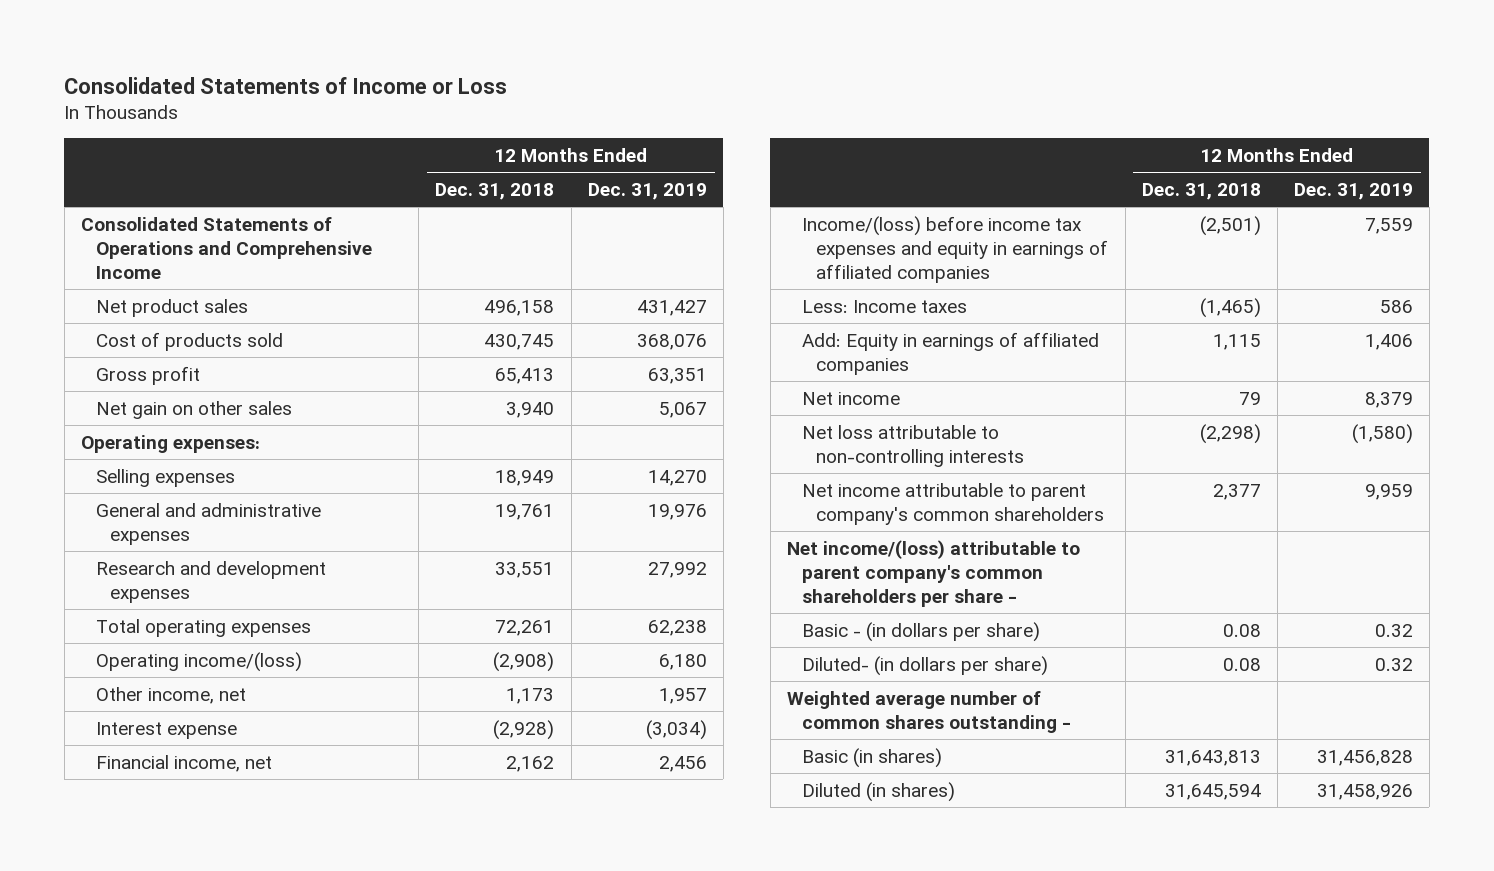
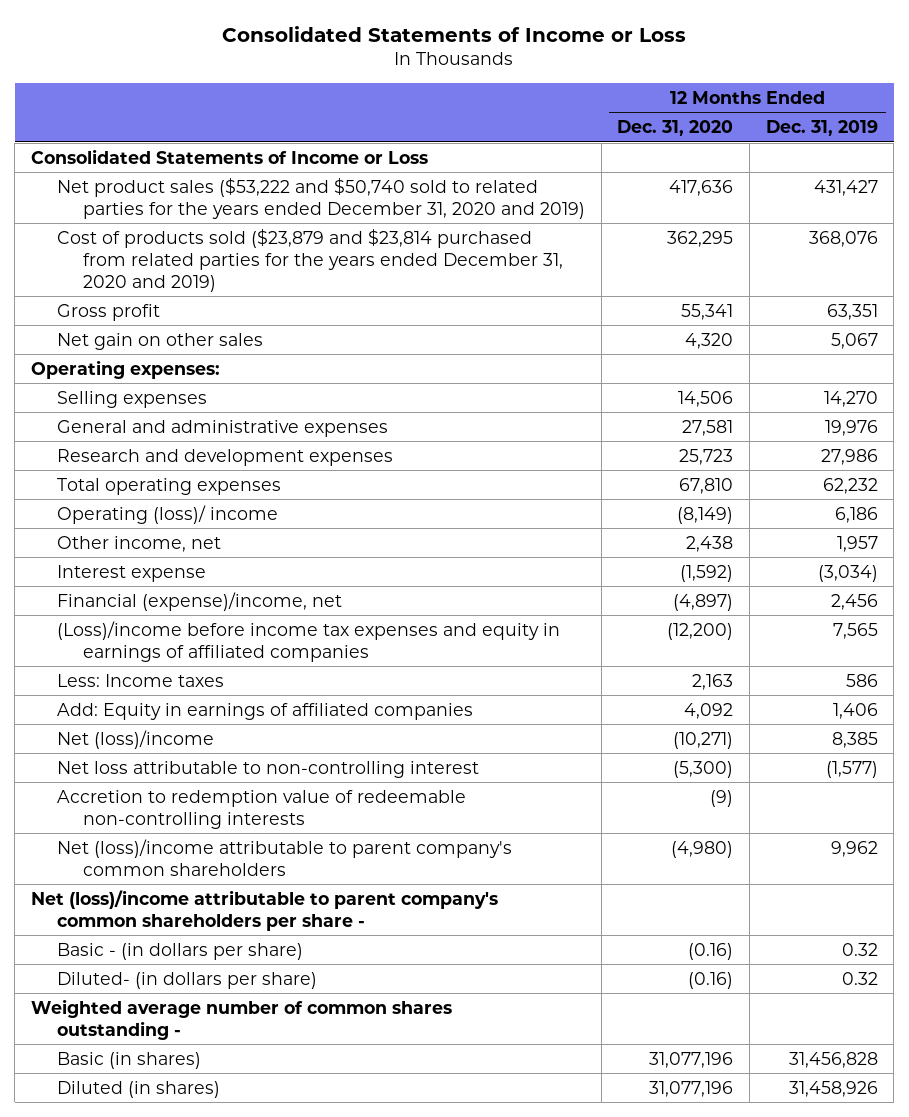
- | 12 Months Ended Dec. 31, 2018 | 12 Months Ended Dec. 31, 2019
+ | 12 Months Ended Dec. 31, 2020 | 12 Months Ended Dec. 31, 2019
- Consolidated Statements of Operations and Comprehensive Income
- Net product sales | 496,158 | 431,427
- Cost of products sold | 430,745 | 368,076
+ Consolidated Statements of Income or Loss
+ Net product sales ($53,222 and $50,740 sold to related parties for the years ended December 31, 2020 and 2019) | 417,636 | 431,427
+ Cost of products sold ($23,879 and $23,814 purchased from related parties for the years ended December 31, 2020 and 2019) | 362,295 | 368,076
- Research and development expenses | 33,551 | 27,992
- Total operating expenses | 72,261 | 62,238
- Operating income/(loss) | (2,908) | 6,180
+ Research and development expenses | 25,723 | 27,986
+ Total operating expenses | 67,810 | 62,232
+ Operating (loss)/ income | (8,149) | 6,186
- Financial income, net | 2,162 | 2,456
- Income/(loss) before income tax expenses and equity in earnings of affiliated companies | (2,501) | 7,559
+ Financial (expense)/income, net | (4,897) | 2,456
+ (Loss)/income before income tax expenses and equity in earnings of affiliated companies | (12,200) | 7,565
- Net income | 79 | 8,379
- Net loss attributable to non-controlling interests | (2,298) | (1,580)
- Net income attributable to parent company's common shareholders | 2,377 | 9,959
- Net income/(loss) attributable to parent company's common shareholders per share -
+ Net (loss)/income | (10,271) | 8,385
+ Net loss attributable to non-controlling interest | (5,300) | (1,577)
+ Accretion to redemption value of redeemable non-controlling interests | (9) |
+ Net (loss)/income attributable to parent company's common shareholders | (4,980) | 9,962
+ Net (loss)/income attributable to parent company's common shareholders per share -

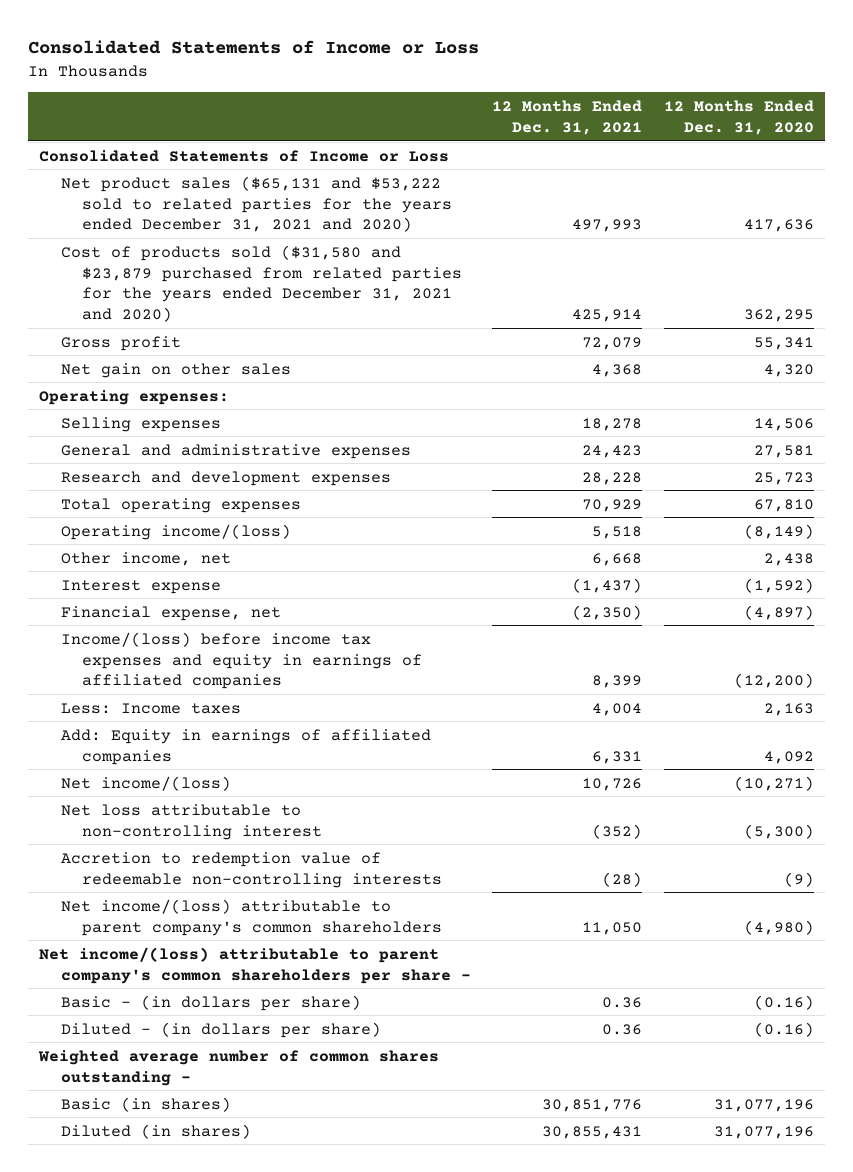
- | 12 Months Ended Dec. 31, 2020 | 12 Months Ended Dec. 31, 2019
+ | 12 Months Ended Dec. 31, 2021 | 12 Months Ended Dec. 31, 2020
- Net product sales ($53,222 and $50,740 sold to related parties for the years ended December 31, 2020 and 2019) | 417,636 | 431,427
- Cost of products sold ($23,879 and $23,814 purchased from related parties for the years ended December 31, 2020 and 2019) | 362,295 | 368,076
+ Net product sales ($65,131 and $53,222 sold to related parties for the years ended December 31, 2021 and 2020) | 497,993 | 417,636
+ Cost of products sold ($31,580 and $23,879 purchased from related parties for the years ended December 31, 2021 and 2020) | 425,914 | 362,295
- Operating (loss)/ income | (8,149) | 6,186
+ Operating income/(loss) | 5,518 | (8,149)
- Financial (expense)/income, net | (4,897) | 2,456
- (Loss)/income before income tax expenses and equity in earnings of affiliated companies | (12,200) | 7,565
+ Financial expense, net | (2,350) | (4,897)
+ Income/(loss) before income tax expenses and equity in earnings of affiliated companies | 8,399 | (12,200)
- Net (loss)/income | (10,271) | 8,385
+ Net income/(loss) | 10,726 | (10,271)
- Net (loss)/income attributable to parent company's common shareholders | (4,980) | 9,962
- Net (loss)/income attributable to parent company's common shareholders per share -
+ Net income/(loss) attributable to parent company's common shareholders | 11,050 | (4,980)
+ Net income/(loss) attributable to parent company's common shareholders per share -
- Diluted- (in dollars per share) | (0.16) | 0.32
+ Diluted - (in dollars per share) | 0.36 | (0.16)

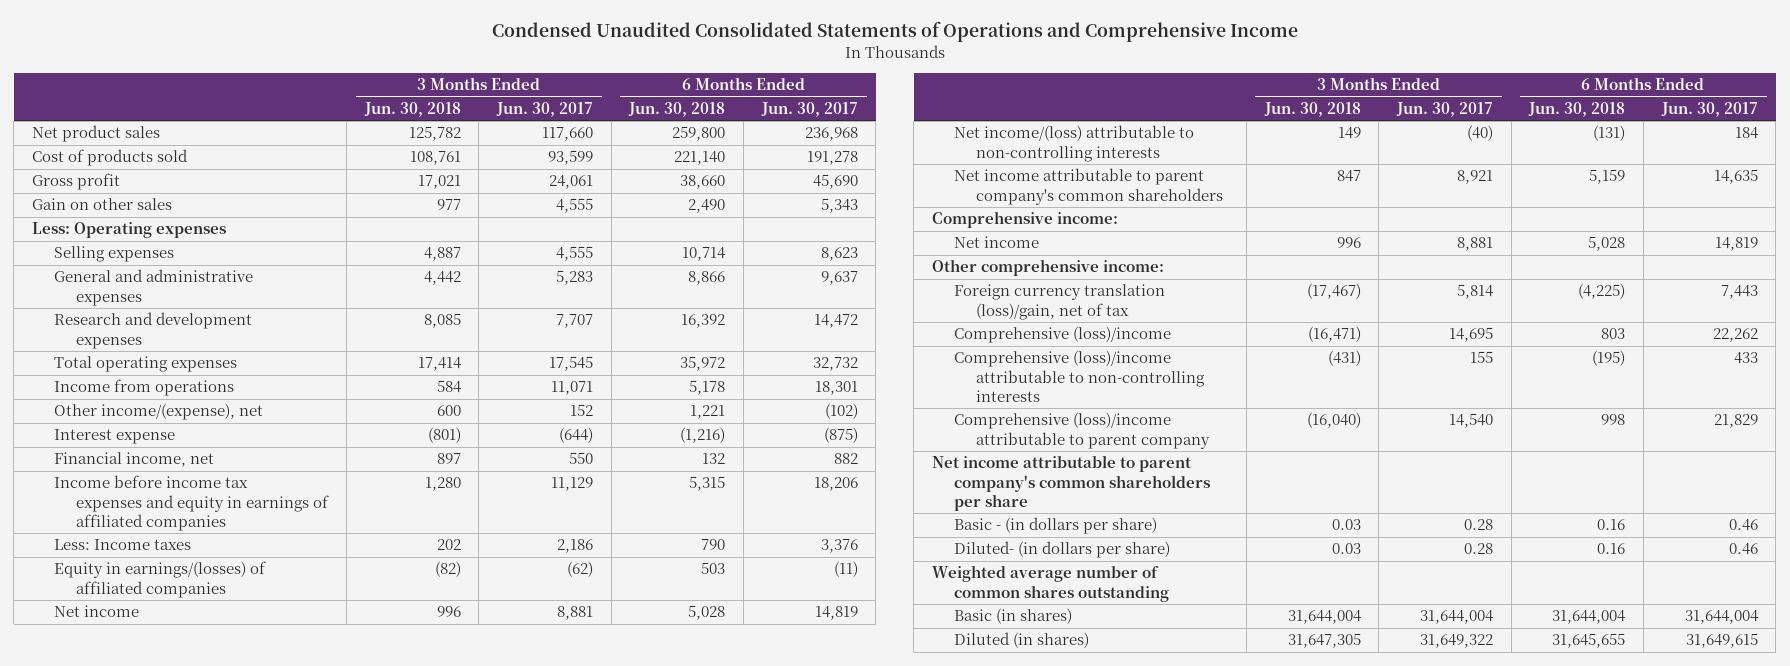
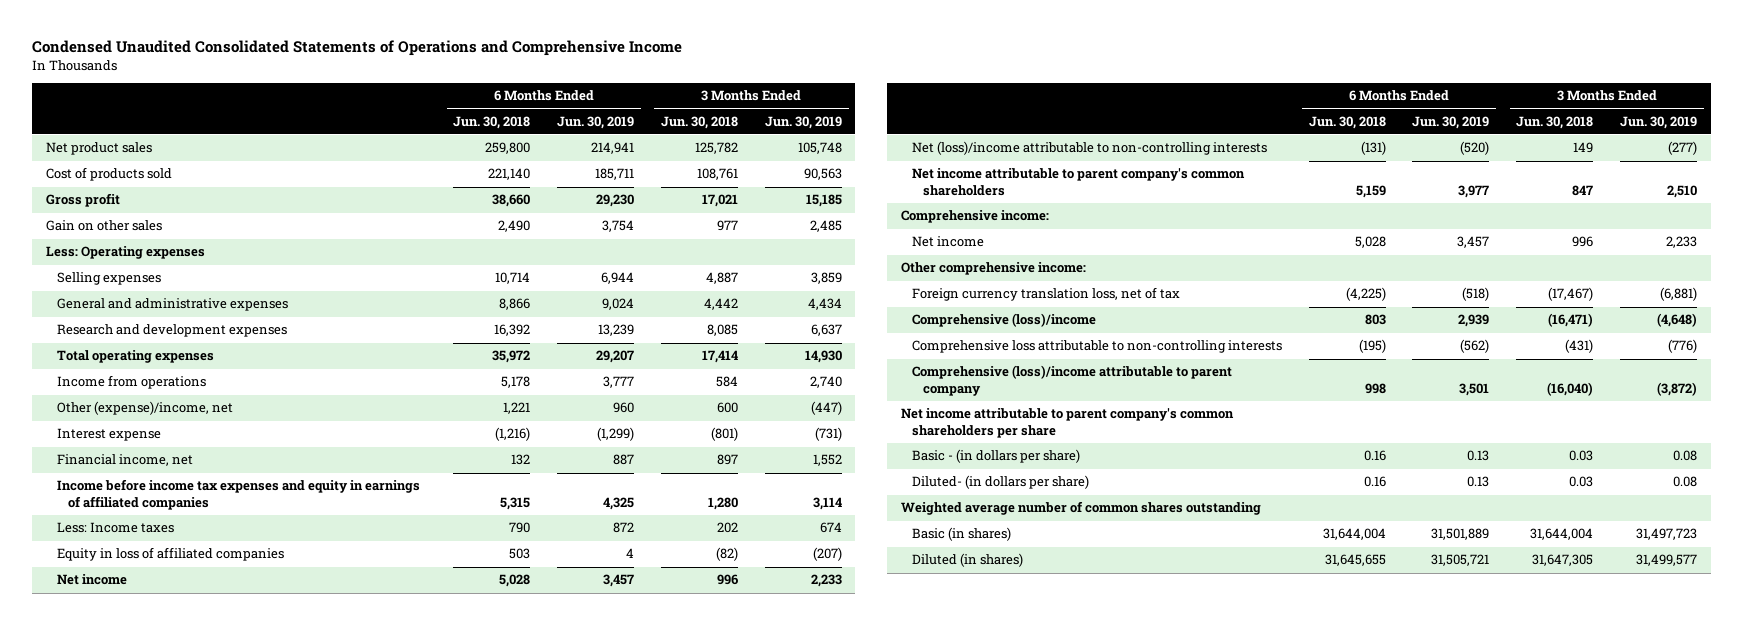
- | 3 Months Ended Jun. 30, 2018 | 3 Months Ended Jun. 30, 2017 | 6 Months Ended Jun. 30, 2018 | 6 Months Ended Jun. 30, 2017
+ | 6 Months Ended Jun. 30, 2018 | 6 Months Ended Jun. 30, 2019 | 3 Months Ended Jun. 30, 2018 | 3 Months Ended Jun. 30, 2019
- Other income/(expense), net | 600 | 152 | 1,221 | (102)
+ Other (expense)/income, net | 1,221 | 960 | 600 | (447)
- Equity in earnings/(losses) of affiliated companies | (82) | (62) | 503 | (11)
+ Equity in loss of affiliated companies | 503 | 4 | (82) | (207)
- Net income/(loss) attributable to non-controlling interests | 149 | (40) | (131) | 184
+ Net (loss)/income attributable to non-controlling interests | (131) | (520) | 149 | (277)
- Foreign currency translation (loss)/gain, net of tax | (17,467) | 5,814 | (4,225) | 7,443
+ Foreign currency translation loss, net of tax | (4,225) | (518) | (17,467) | (6,881)
- Comprehensive (loss)/income attributable to non-controlling interests | (431) | 155 | (195) | 433
+ Comprehensive loss attributable to non-controlling interests | (195) | (562) | (431) | (776)

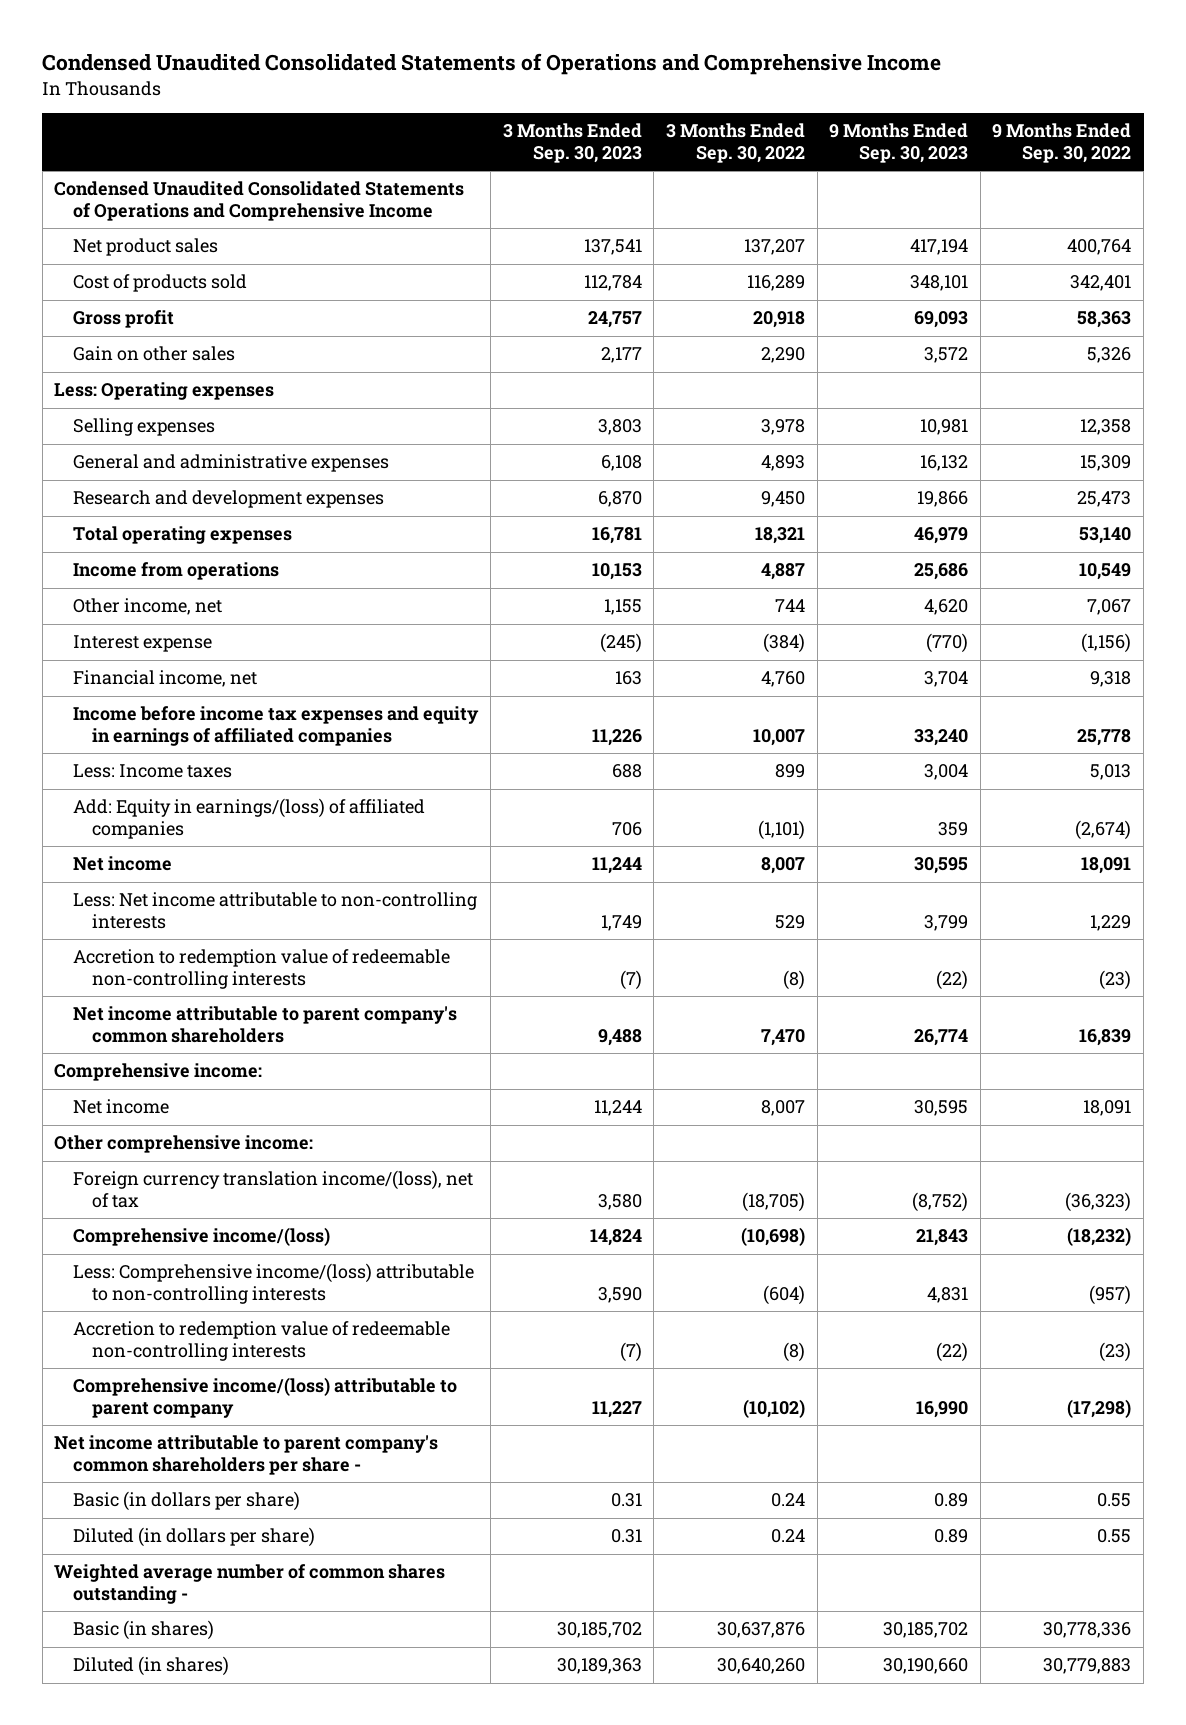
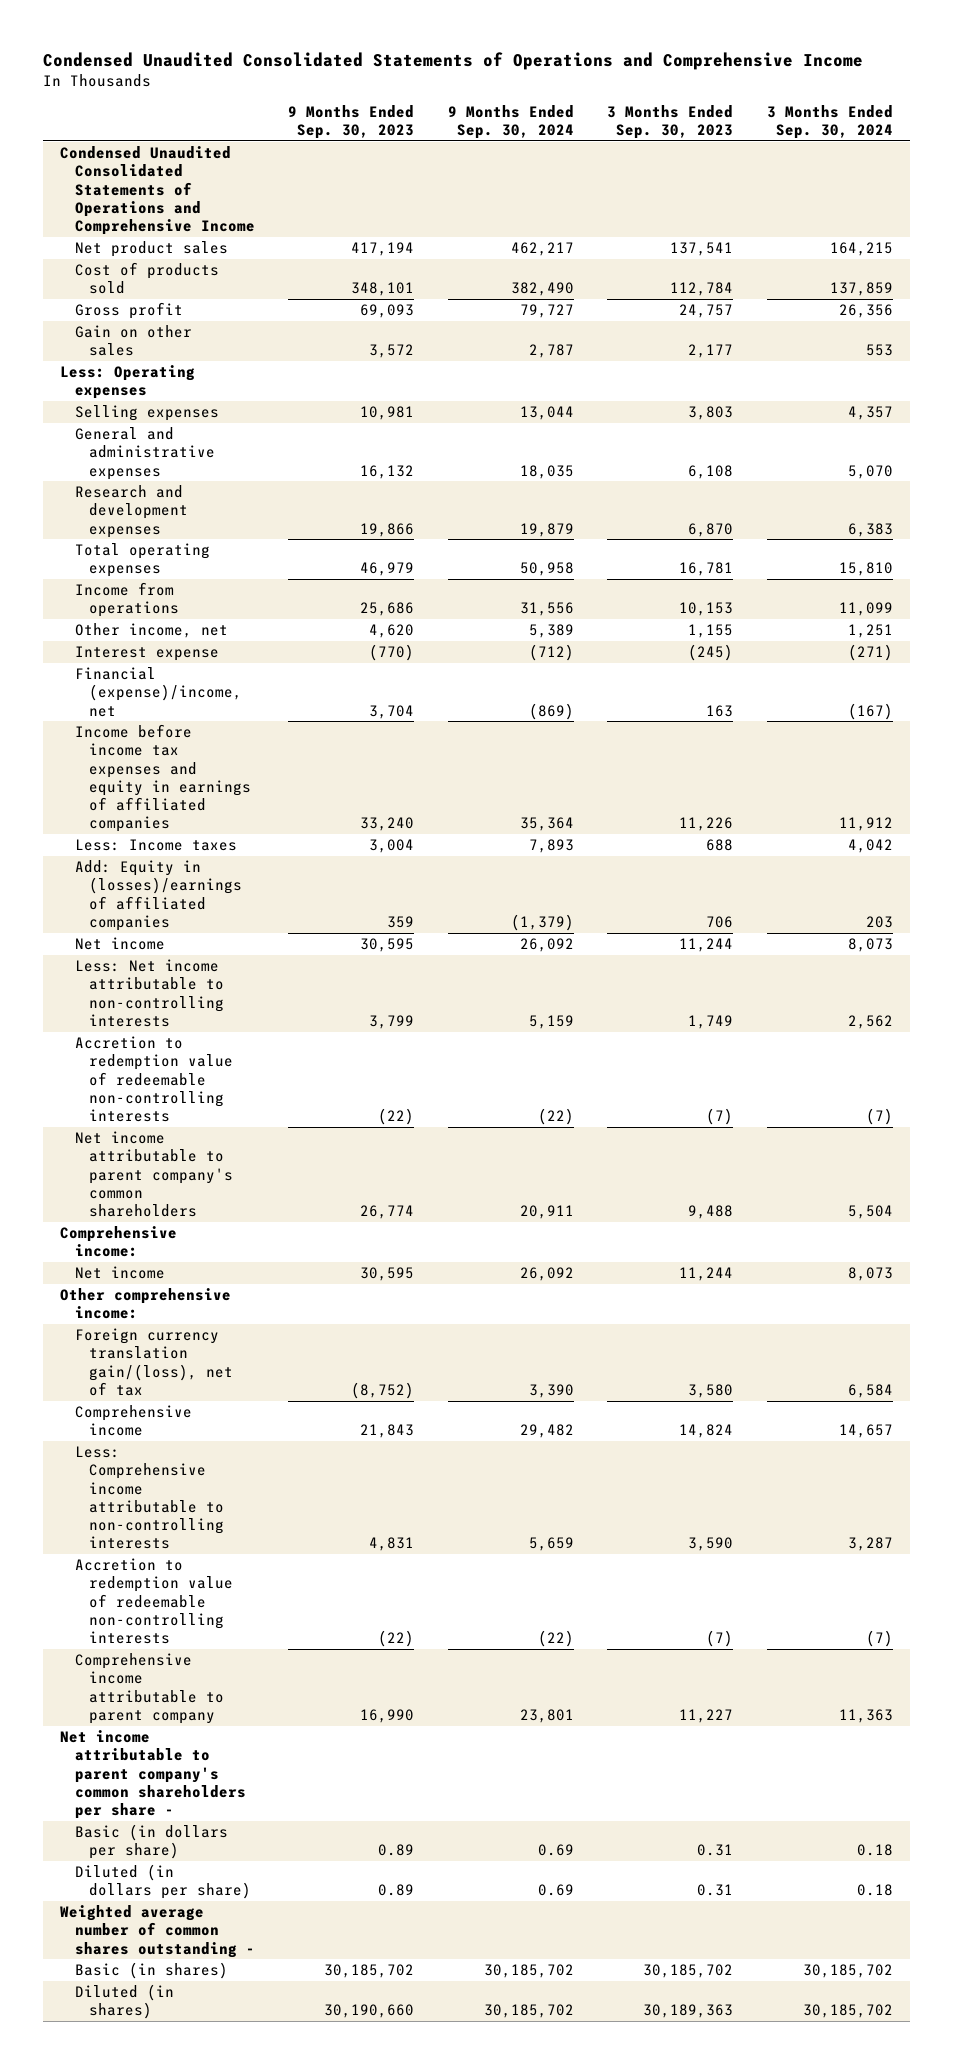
- | 3 Months Ended Sep. 30, 2023 | 3 Months Ended Sep. 30, 2022 | 9 Months Ended Sep. 30, 2023 | 9 Months Ended Sep. 30, 2022
+ | 9 Months Ended Sep. 30, 2023 | 9 Months Ended Sep. 30, 2024 | 3 Months Ended Sep. 30, 2023 | 3 Months Ended Sep. 30, 2024
- Financial income, net | 163 | 4,760 | 3,704 | 9,318
+ Financial (expense)/income, net | 3,704 | (869) | 163 | (167)
- Add: Equity in earnings/(loss) of affiliated companies | 706 | (1,101) | 359 | (2,674)
+ Add: Equity in (losses)/earnings of affiliated companies | 359 | (1,379) | 706 | 203
- Foreign currency translation income/(loss), net of tax | 3,580 | (18,705) | (8,752) | (36,323)
- Comprehensive income/(loss) | 14,824 | (10,698) | 21,843 | (18,232)
- Less: Comprehensive income/(loss) attributable to non-controlling interests | 3,590 | (604) | 4,831 | (957)
+ Foreign currency translation gain/(loss), net of tax | (8,752) | 3,390 | 3,580 | 6,584
+ Comprehensive income | 21,843 | 29,482 | 14,824 | 14,657
+ Less: Comprehensive income attributable to non-controlling interests | 4,831 | 5,659 | 3,590 | 3,287
- Comprehensive income/(loss) attributable to parent company | 11,227 | (10,102) | 16,990 | (17,298)
+ Comprehensive income attributable to parent company | 16,990 | 23,801 | 11,227 | 11,363

